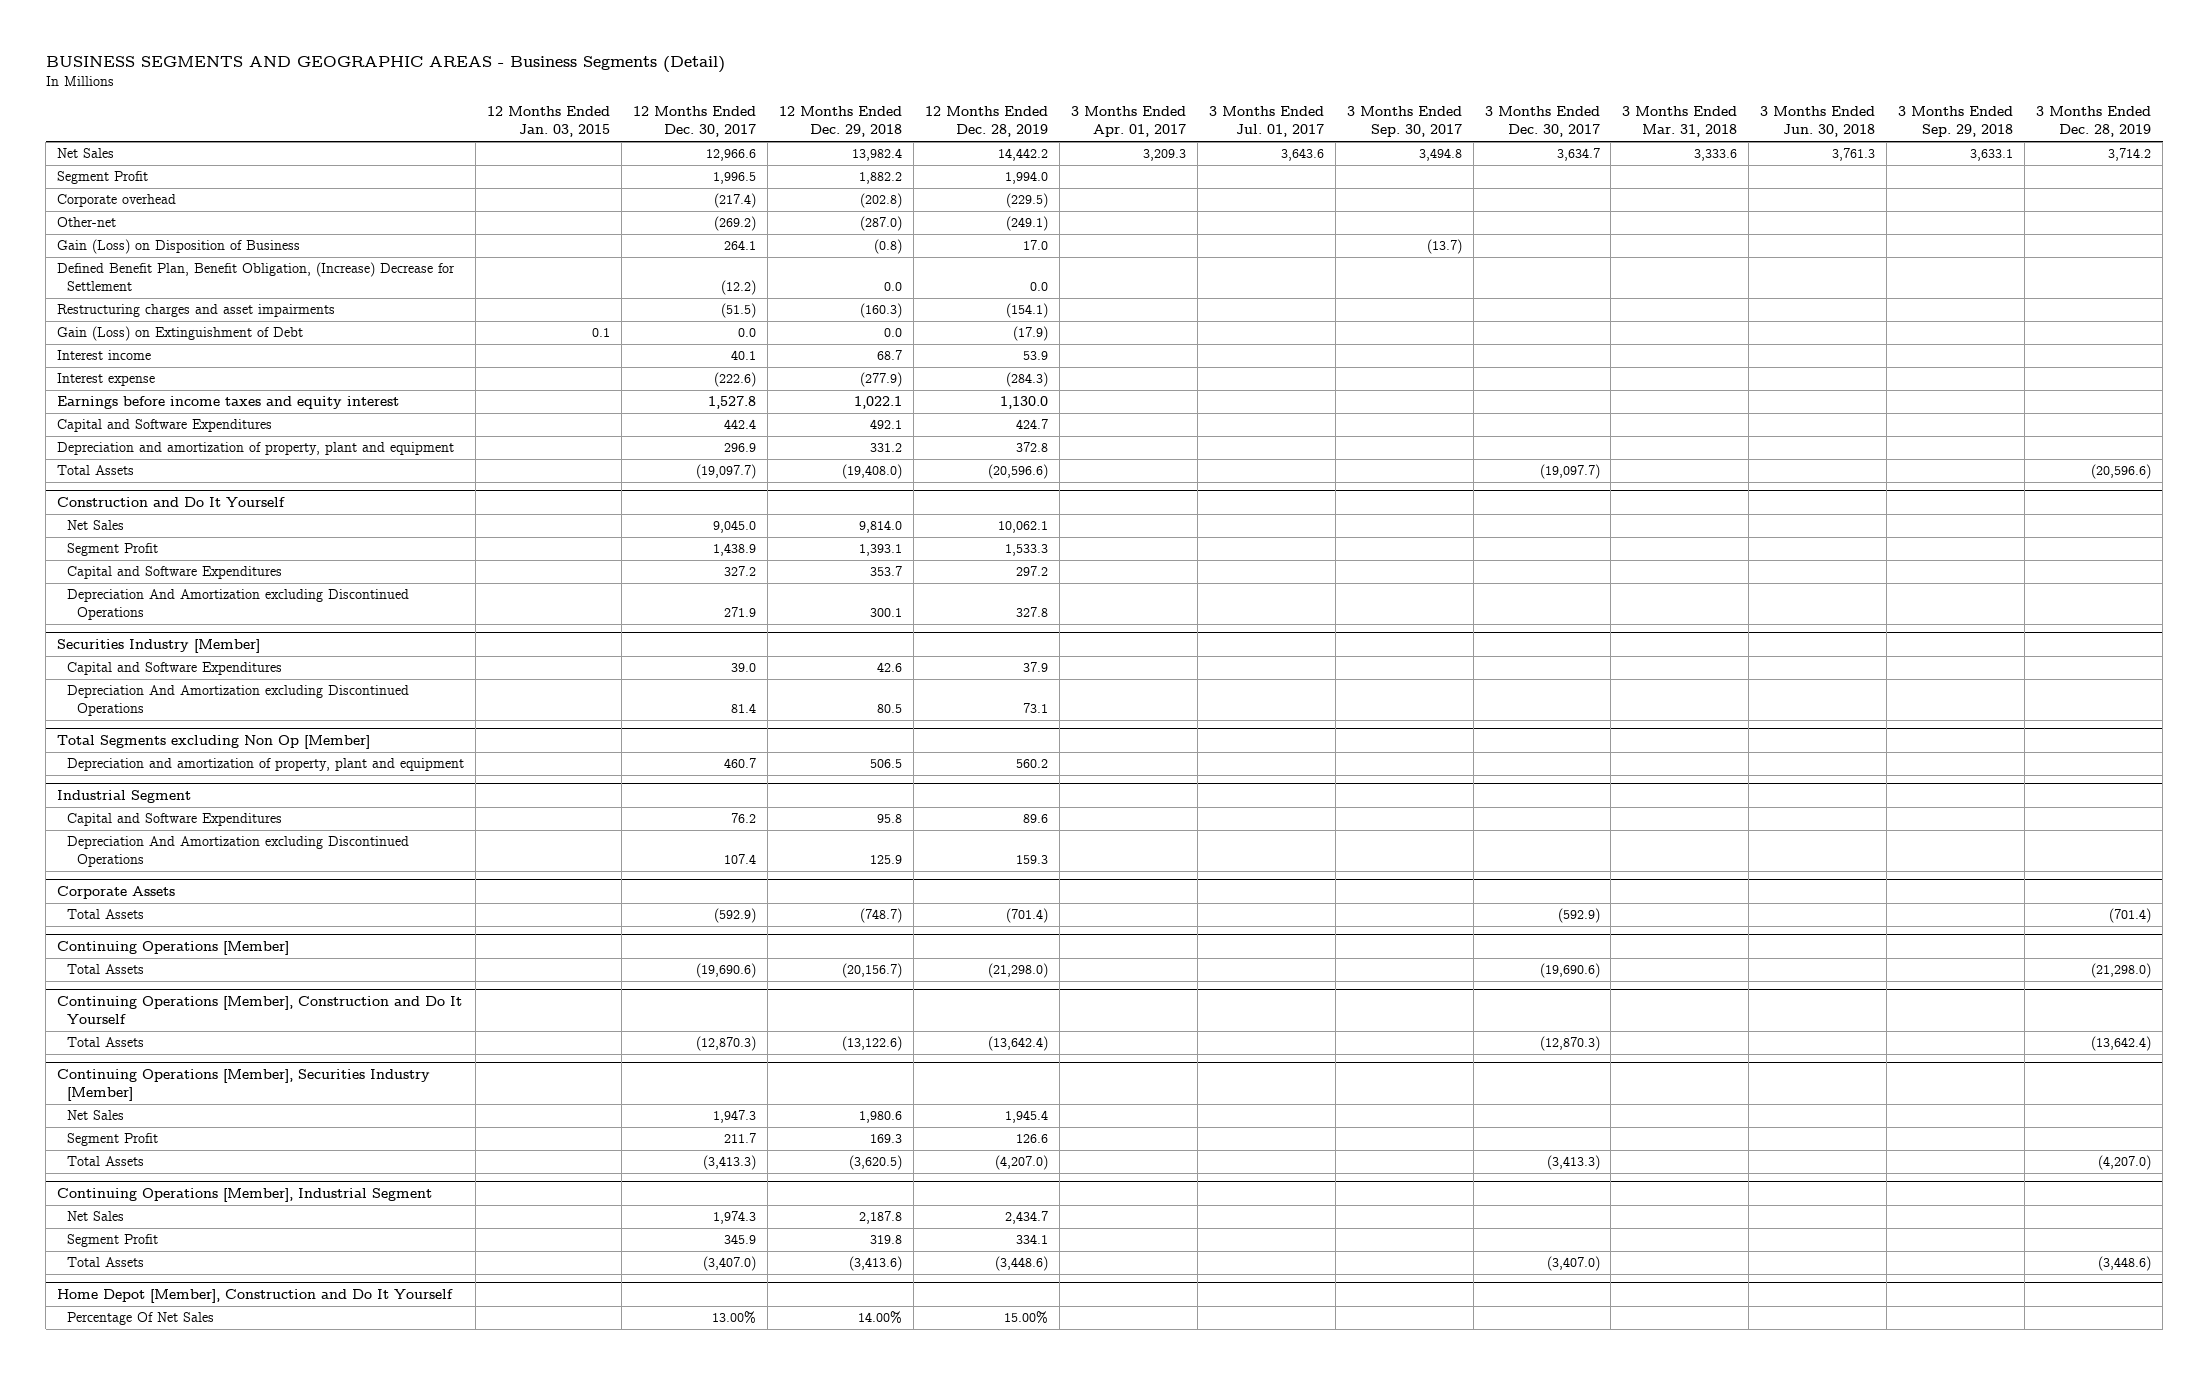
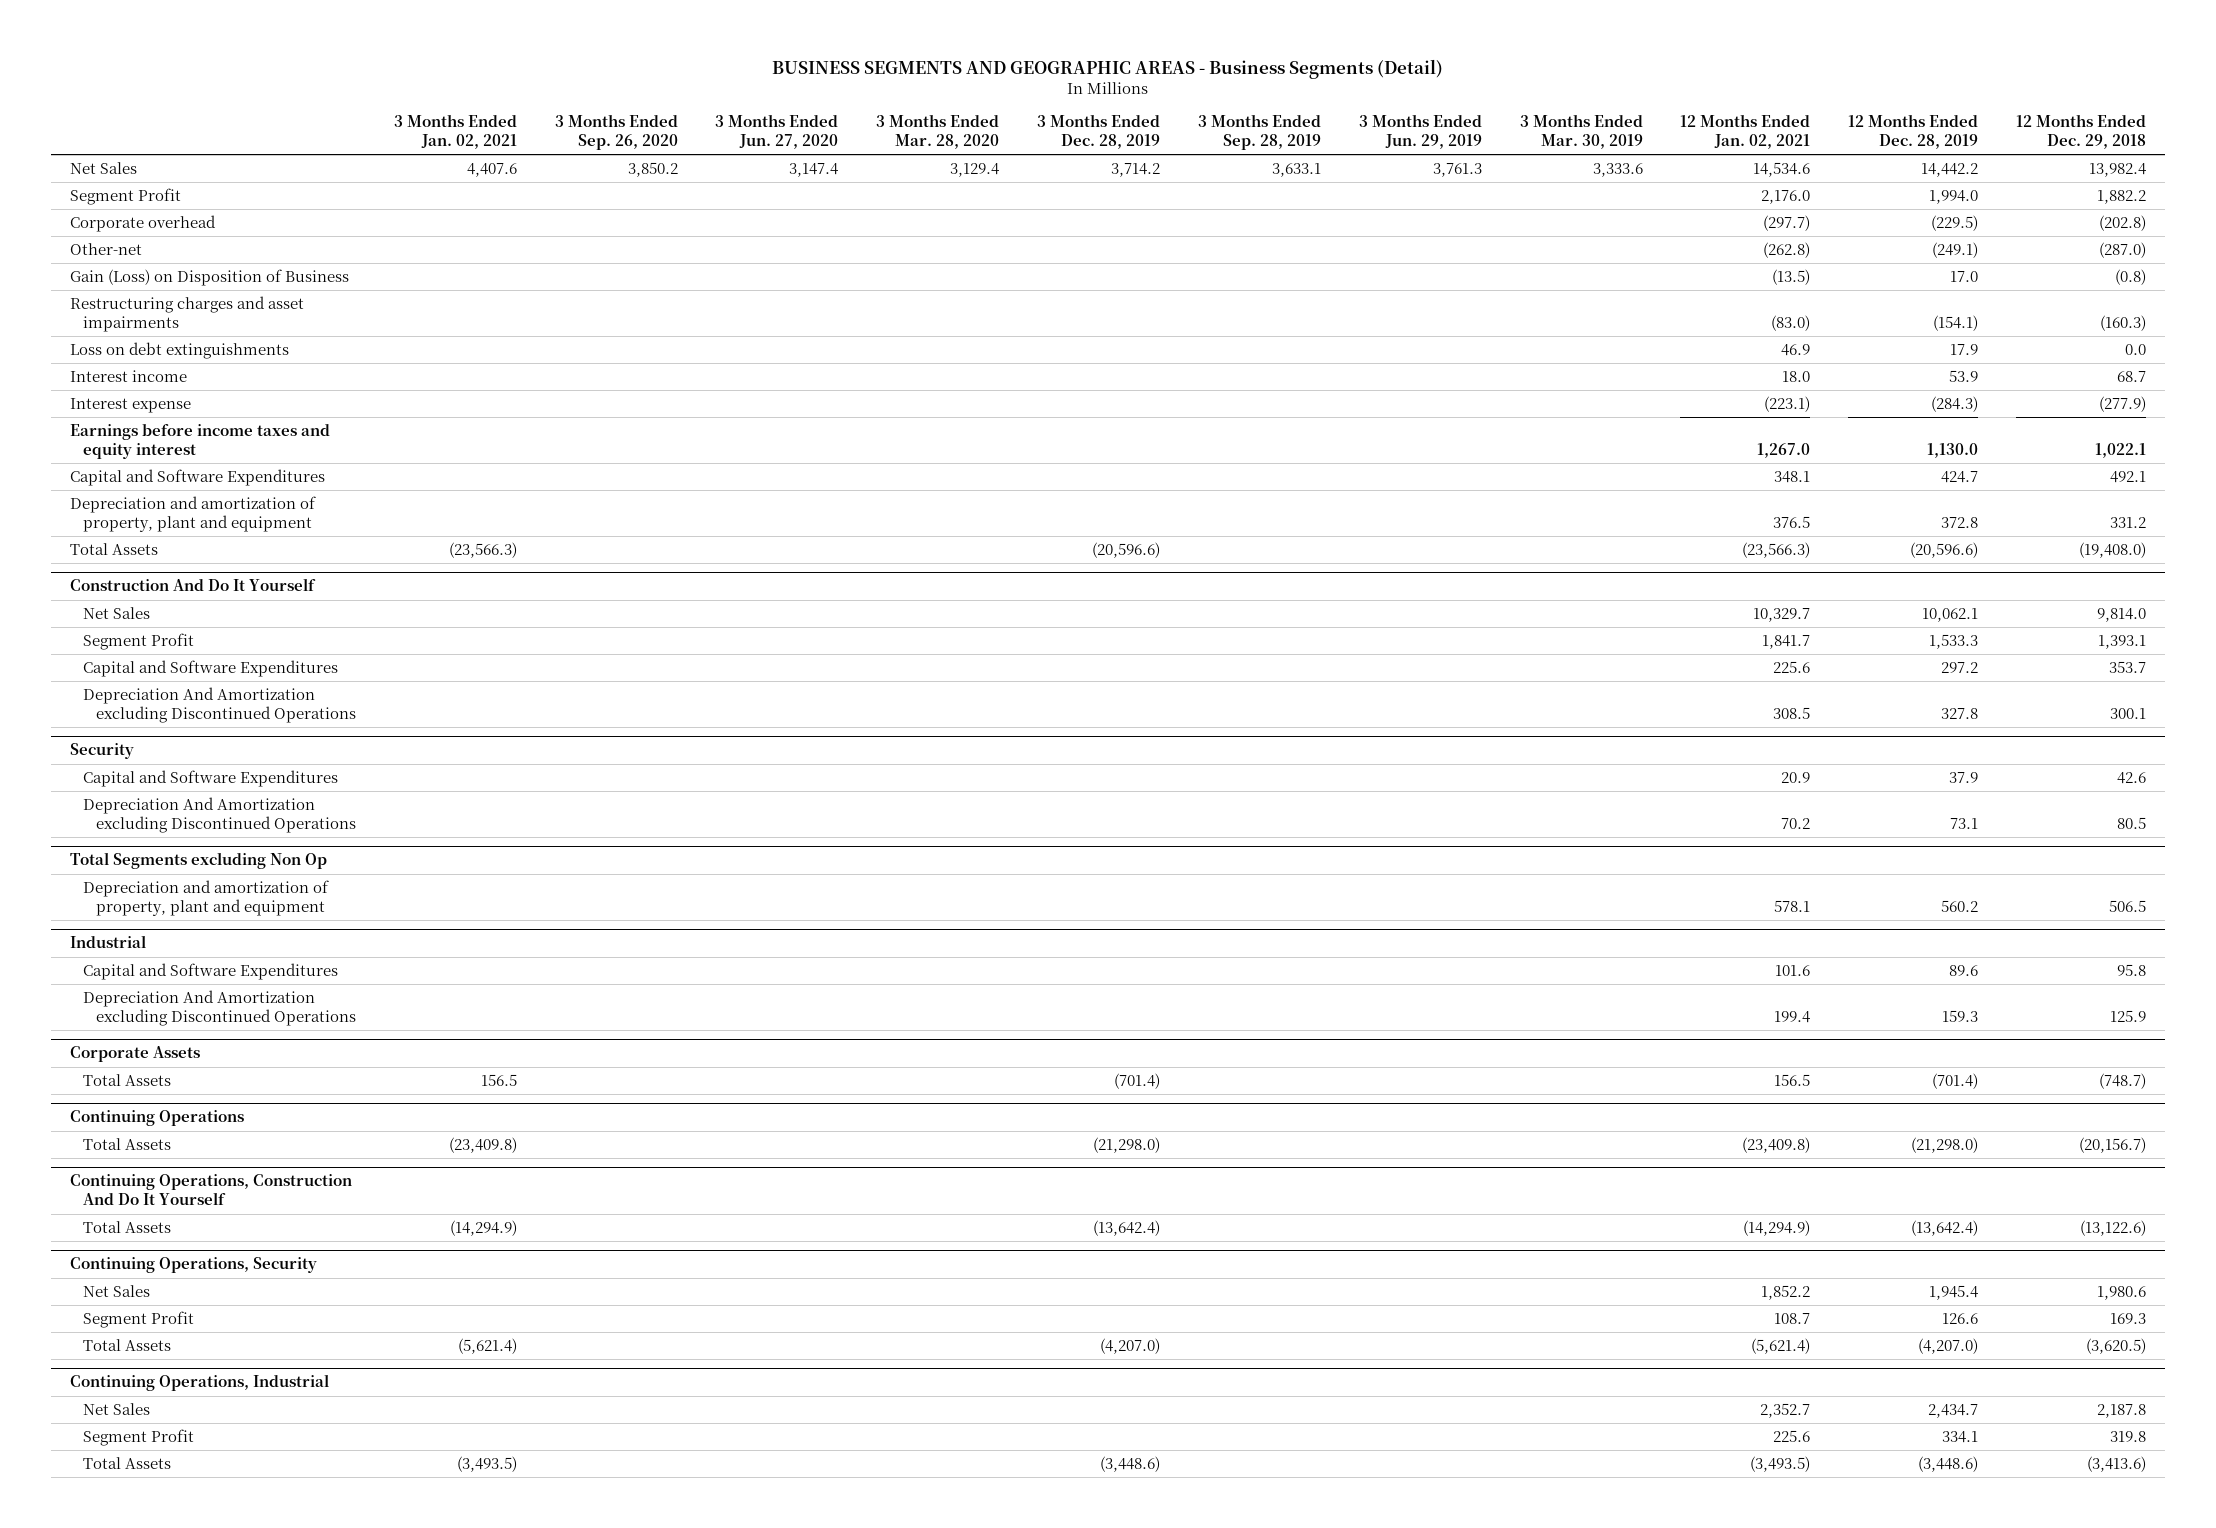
- | 12 Months Ended Jan. 03, 2015 | 12 Months Ended Dec. 30, 2017 | 12 Months Ended Dec. 29, 2018 | 12 Months Ended Dec. 28, 2019 | 3 Months Ended Apr. 01, 2017 | 3 Months Ended Jul. 01, 2017 | 3 Months Ended Sep. 30, 2017 | 3 Months Ended Dec. 30, 2017 | 3 Months Ended Mar. 31, 2018 | 3 Months Ended Jun. 30, 2018 | 3 Months Ended Sep. 29, 2018 | 3 Months Ended Dec. 28, 2019
+ | 3 Months Ended Jan. 02, 2021 | 3 Months Ended Sep. 26, 2020 | 3 Months Ended Jun. 27, 2020 | 3 Months Ended Mar. 28, 2020 | 3 Months Ended Dec. 28, 2019 | 3 Months Ended Sep. 28, 2019 | 3 Months Ended Jun. 29, 2019 | 3 Months Ended Mar. 30, 2019 | 12 Months Ended Jan. 02, 2021 | 12 Months Ended Dec. 28, 2019 | 12 Months Ended Dec. 29, 2018
- Defined Benefit Plan, Benefit Obligation, (Increase) Decrease for Settlement | | (12.2) | 0.0 | 0.0 | | | | | | | |
- Gain (Loss) on Extinguishment of Debt | 0.1 | 0.0 | 0.0 | (17.9) | | | | | | | |
+ Loss on debt extinguishments | | | | | | | | | 46.9 | 17.9 | 0.0
- Construction and Do It Yourself
+ Construction And Do It Yourself
- Securities Industry [Member]
+ Security
- Total Segments excluding Non Op [Member]
+ Total Segments excluding Non Op
- Industrial Segment
+ Industrial
- Continuing Operations [Member]
+ Continuing Operations
- Continuing Operations [Member], Construction and Do It Yourself
+ Continuing Operations, Construction And Do It Yourself
- Continuing Operations [Member], Securities Industry [Member]
+ Continuing Operations, Security
- Continuing Operations [Member], Industrial Segment
+ Continuing Operations, Industrial
- Home Depot [Member], Construction and Do It Yourself
- Percentage Of Net Sales | | 13.00% | 14.00% | 15.00% | | | | | | | |

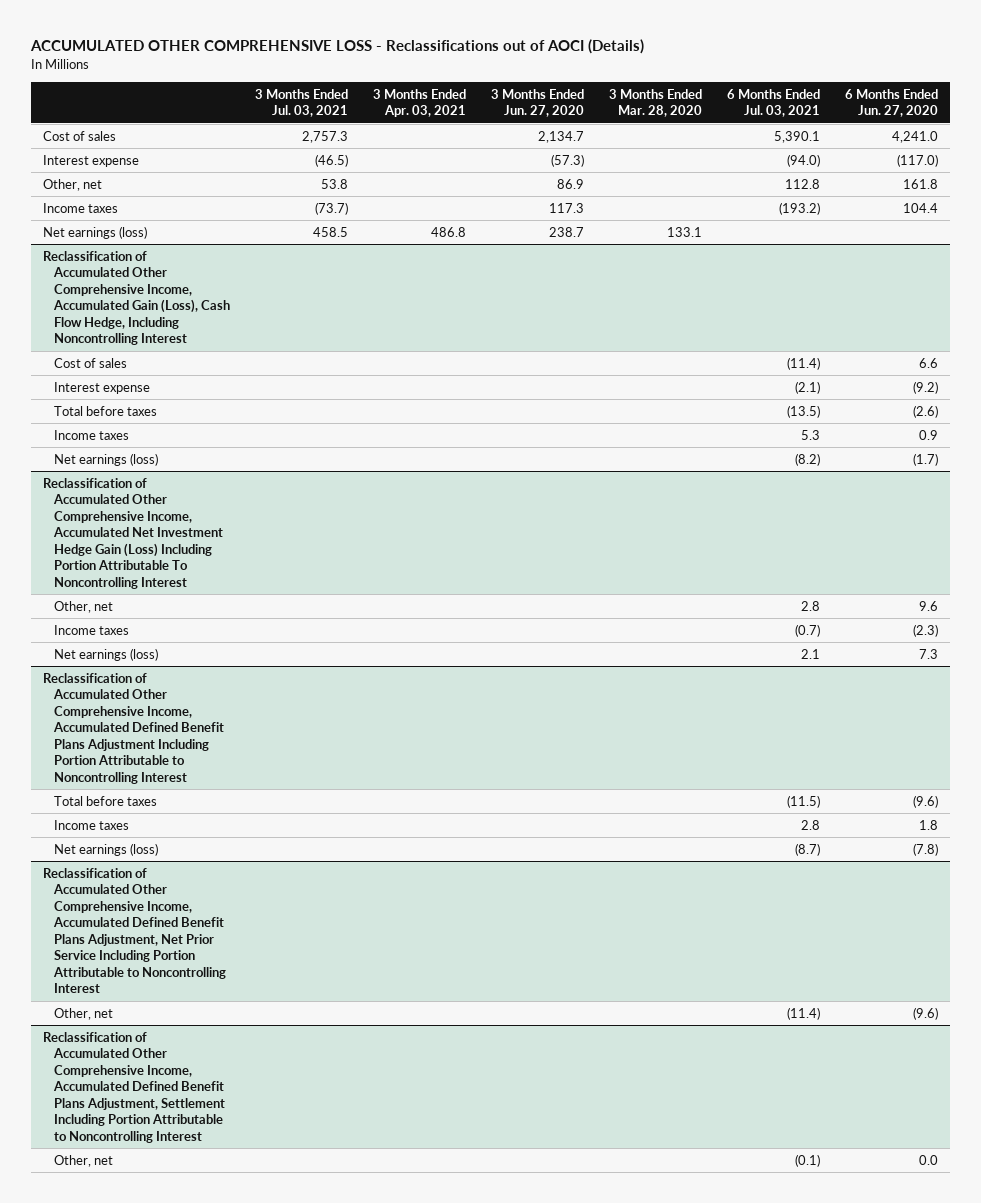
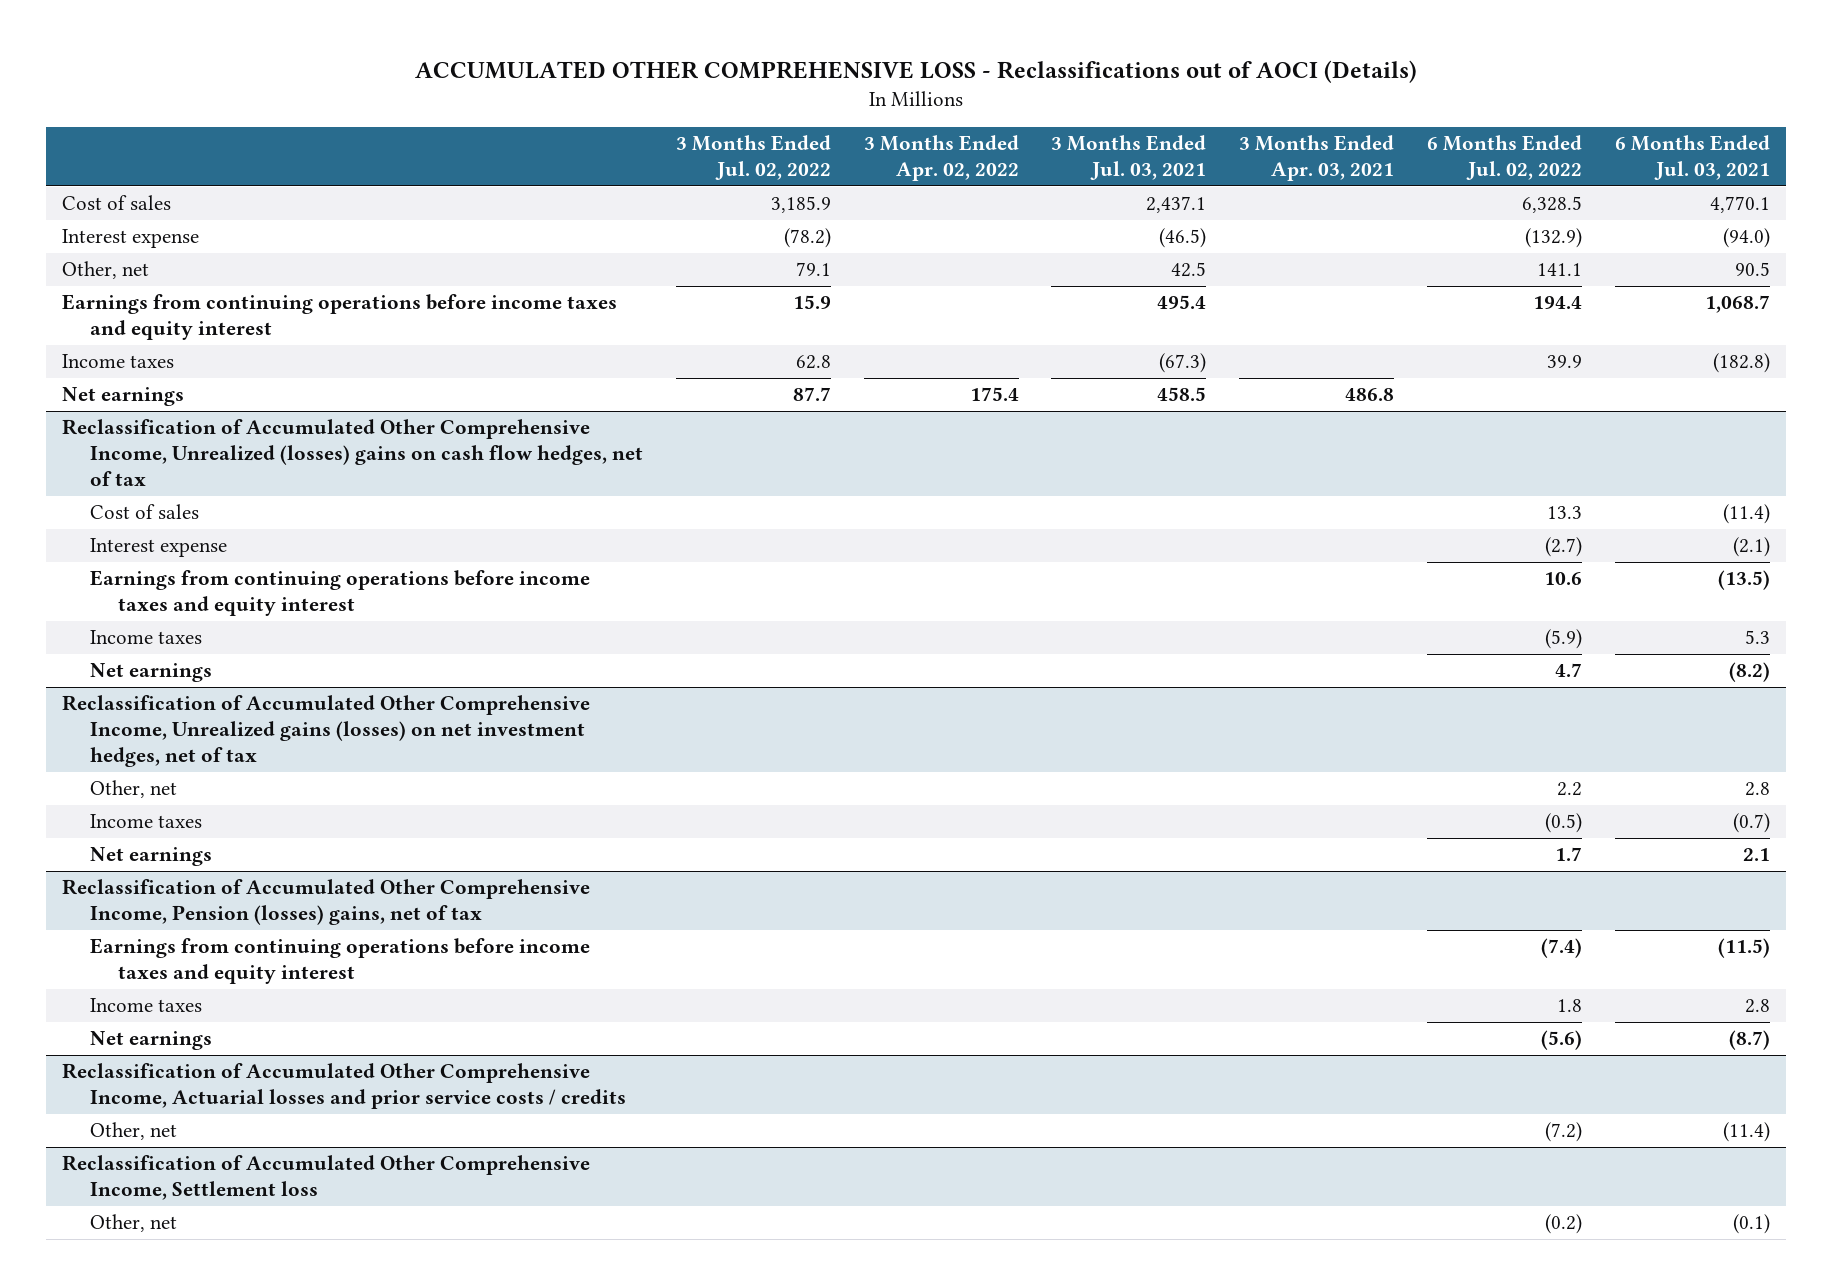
- | 3 Months Ended Jul. 03, 2021 | 3 Months Ended Apr. 03, 2021 | 3 Months Ended Jun. 27, 2020 | 3 Months Ended Mar. 28, 2020 | 6 Months Ended Jul. 03, 2021 | 6 Months Ended Jun. 27, 2020
+ | 3 Months Ended Jul. 02, 2022 | 3 Months Ended Apr. 02, 2022 | 3 Months Ended Jul. 03, 2021 | 3 Months Ended Apr. 03, 2021 | 6 Months Ended Jul. 02, 2022 | 6 Months Ended Jul. 03, 2021
- Cost of sales | 2,757.3 | | 2,134.7 | | 5,390.1 | 4,241.0
+ Cost of sales | 3,185.9 | | 2,437.1 | | 6,328.5 | 4,770.1
- Other, net | 53.8 | | 86.9 | | 112.8 | 161.8
- Income taxes | (73.7) | | 117.3 | | (193.2) | 104.4
- Net earnings (loss) | 458.5 | 486.8 | 238.7 | 133.1 | |
- Reclassification of Accumulated Other Comprehensive Income, Accumulated Gain (Loss), Cash Flow Hedge, Including Noncontrolling Interest
+ Other, net | 79.1 | | 42.5 | | 141.1 | 90.5
+ Earnings from continuing operations before income taxes and equity interest | 15.9 | | 495.4 | | 194.4 | 1,068.7
+ Income taxes | 62.8 | | (67.3) | | 39.9 | (182.8)
+ Net earnings | 87.7 | 175.4 | 458.5 | 486.8 | |
+ Reclassification of Accumulated Other Comprehensive Income, Unrealized (losses) gains on cash flow hedges, net of tax
- Total before taxes | | | | | (13.5) | (2.6)
+ Earnings from continuing operations before income taxes and equity interest | | | | | 10.6 | (13.5)
- Net earnings (loss) | | | | | (8.2) | (1.7)
- Reclassification of Accumulated Other Comprehensive Income, Accumulated Net Investment Hedge Gain (Loss) Including Portion Attributable To Noncontrolling Interest
+ Net earnings | | | | | 4.7 | (8.2)
+ Reclassification of Accumulated Other Comprehensive Income, Unrealized gains (losses) on net investment hedges, net of tax
- Net earnings (loss) | | | | | 2.1 | 7.3
- Reclassification of Accumulated Other Comprehensive Income, Accumulated Defined Benefit Plans Adjustment Including Portion Attributable to Noncontrolling Interest
- Total before taxes | | | | | (11.5) | (9.6)
+ Net earnings | | | | | 1.7 | 2.1
+ Reclassification of Accumulated Other Comprehensive Income, Pension (losses) gains, net of tax
+ Earnings from continuing operations before income taxes and equity interest | | | | | (7.4) | (11.5)
- Net earnings (loss) | | | | | (8.7) | (7.8)
- Reclassification of Accumulated Other Comprehensive Income, Accumulated Defined Benefit Plans Adjustment, Net Prior Service Including Portion Attributable to Noncontrolling Interest
+ Net earnings | | | | | (5.6) | (8.7)
+ Reclassification of Accumulated Other Comprehensive Income, Actuarial losses and prior service costs / credits
- Reclassification of Accumulated Other Comprehensive Income, Accumulated Defined Benefit Plans Adjustment, Settlement Including Portion Attributable to Noncontrolling Interest
+ Reclassification of Accumulated Other Comprehensive Income, Settlement loss

